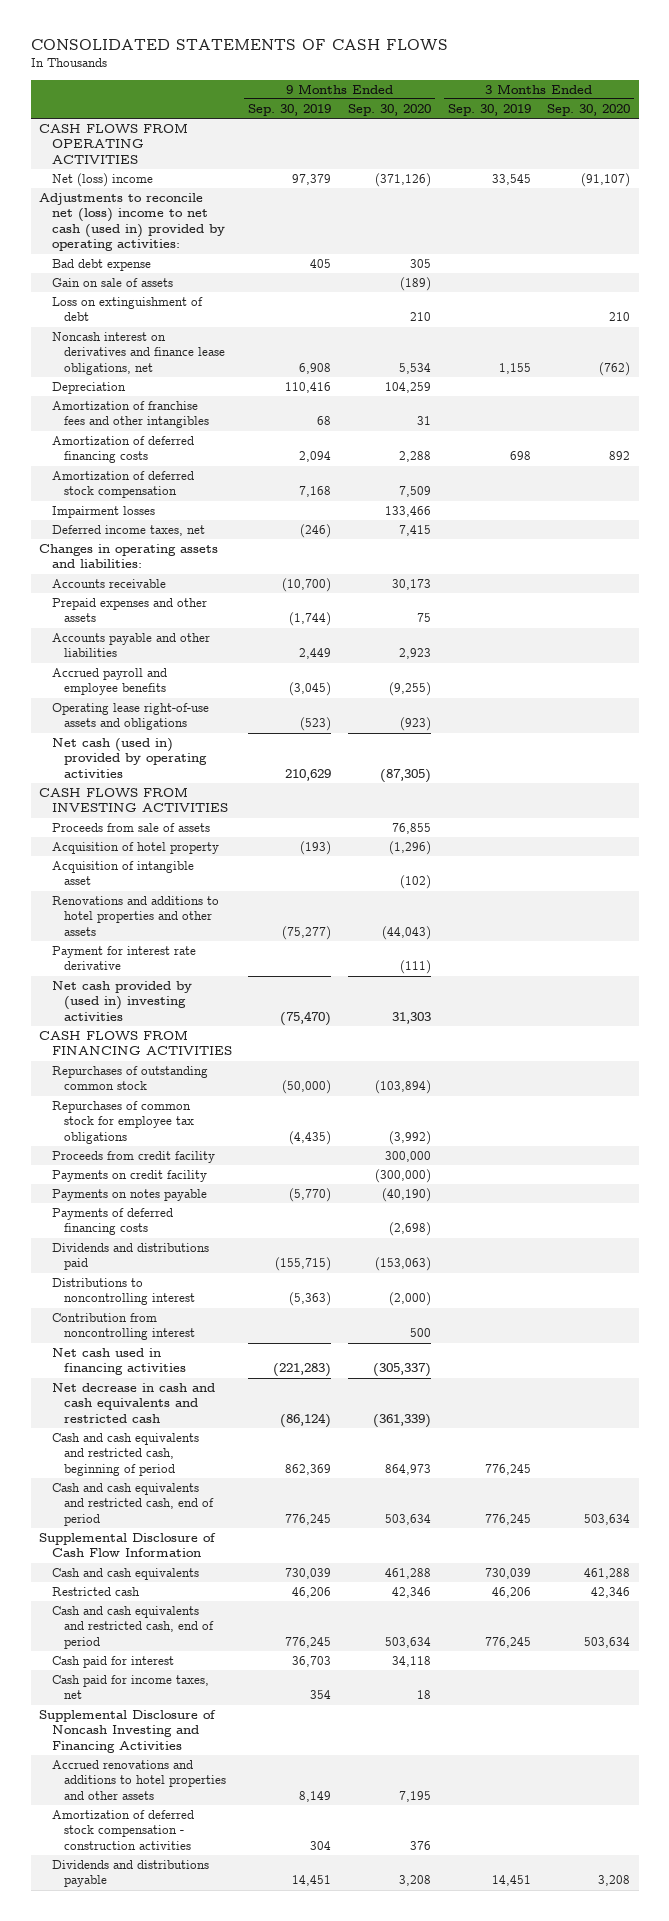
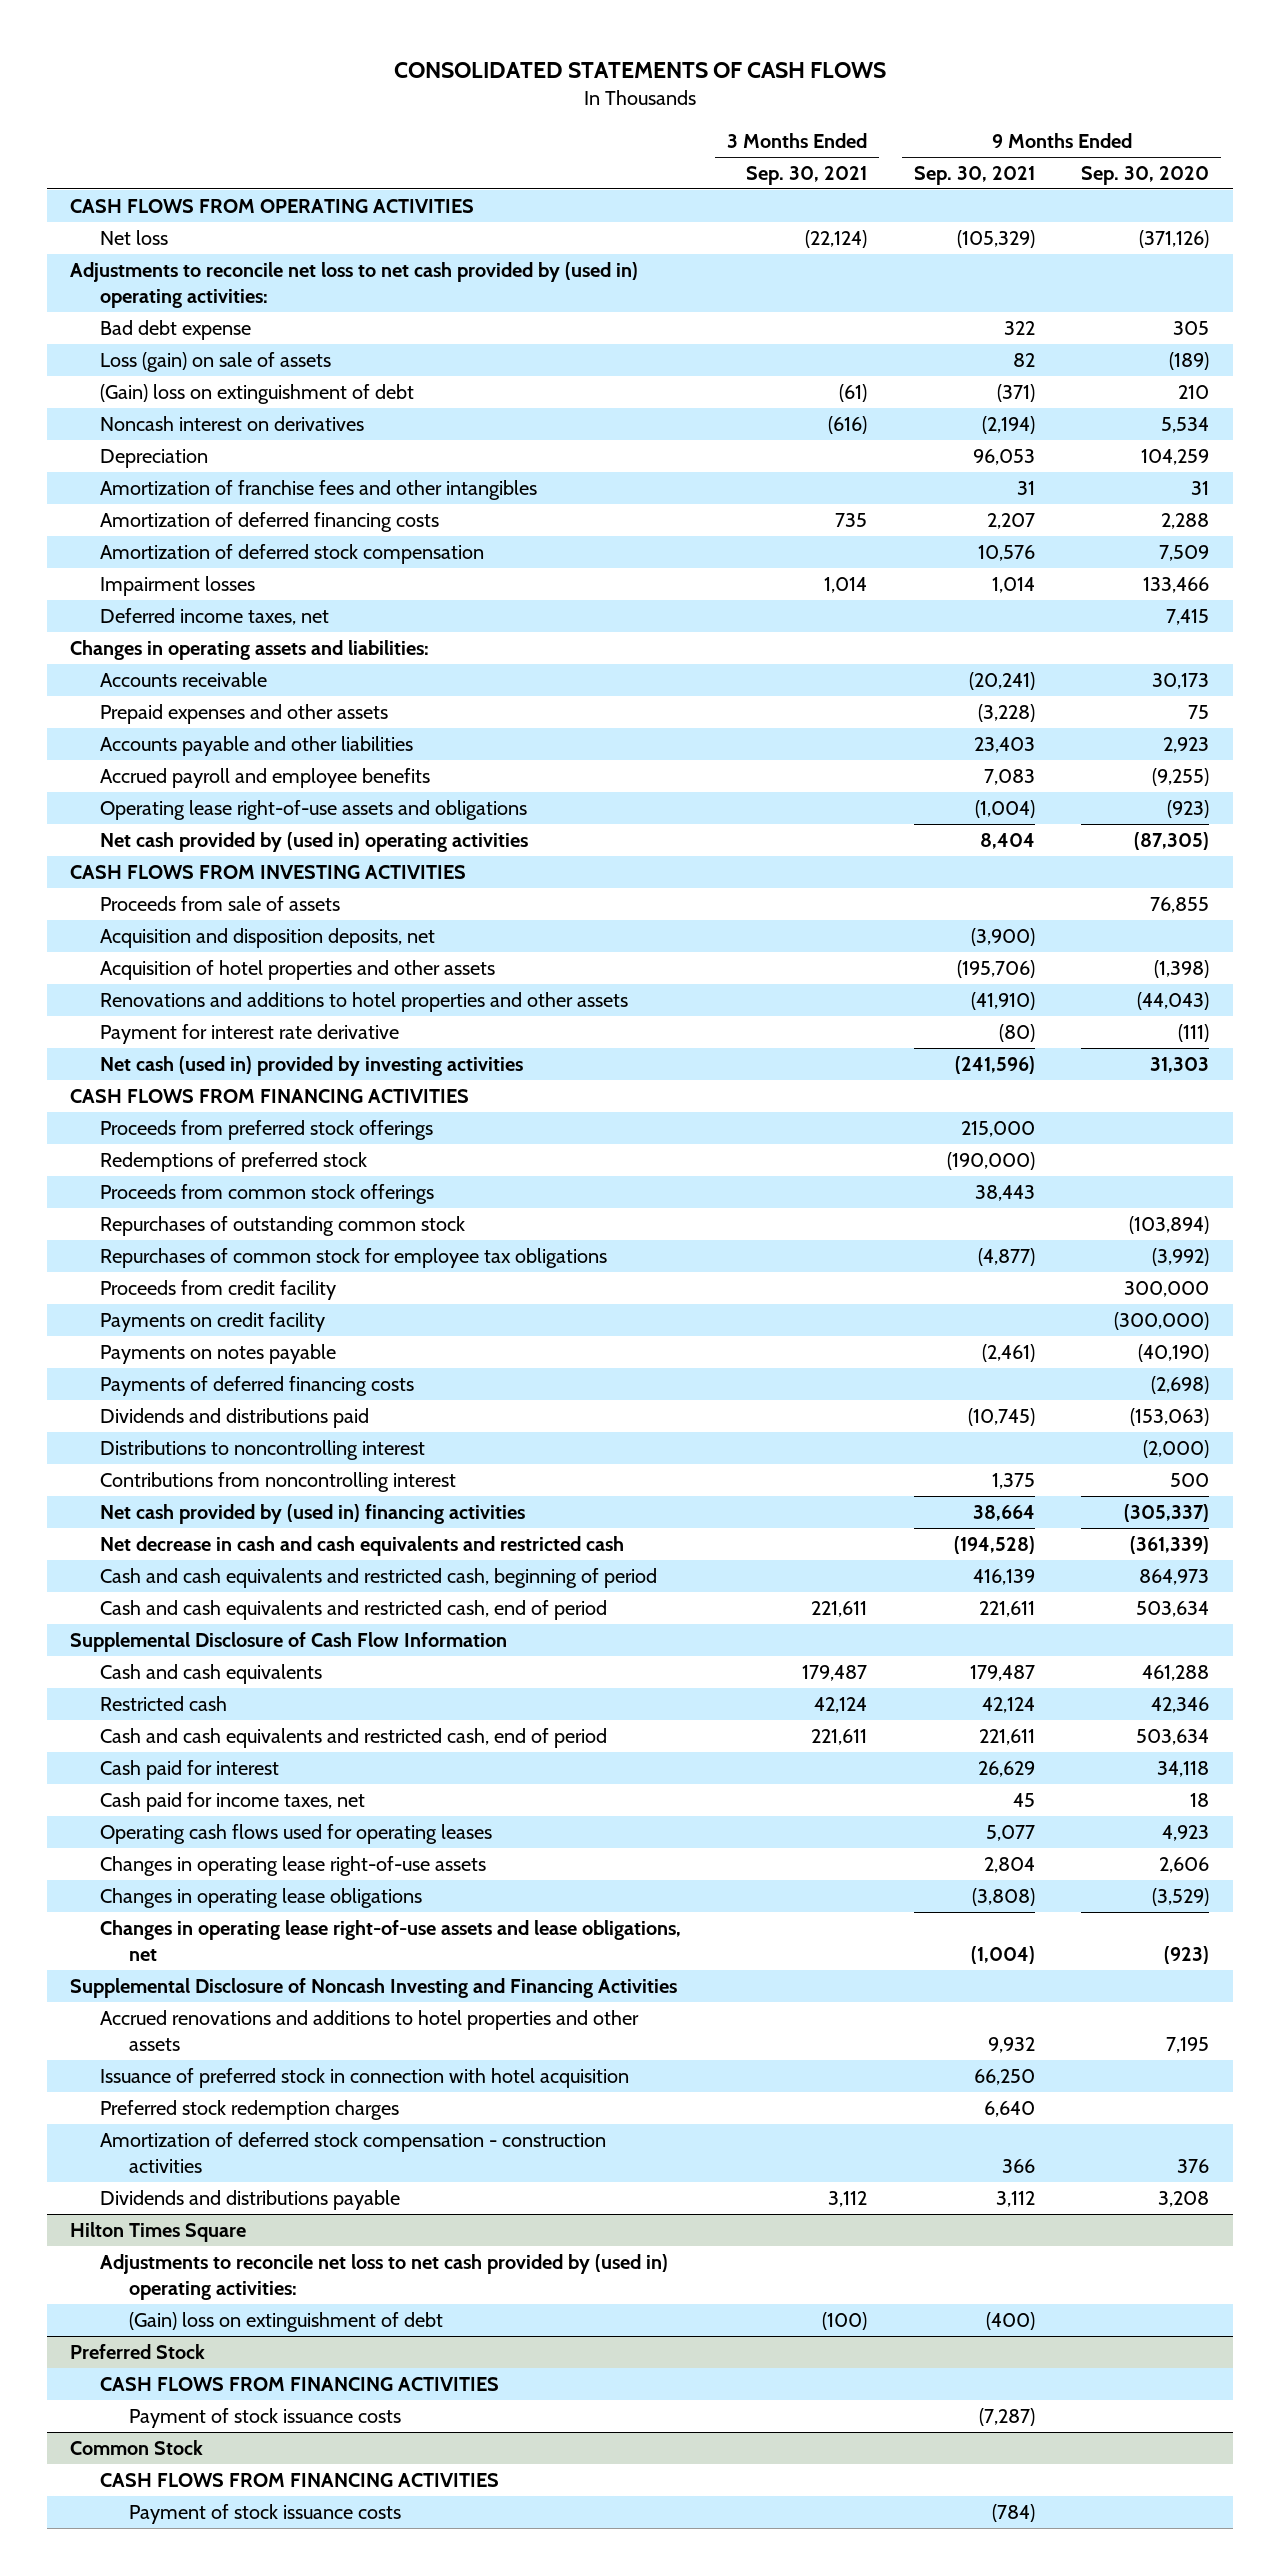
- | 9 Months Ended Sep. 30, 2019 | 9 Months Ended Sep. 30, 2020 | 3 Months Ended Sep. 30, 2019 | 3 Months Ended Sep. 30, 2020
+ | 3 Months Ended Sep. 30, 2021 | 9 Months Ended Sep. 30, 2021 | 9 Months Ended Sep. 30, 2020
- Net (loss) income | 97,379 | (371,126) | 33,545 | (91,107)
- Adjustments to reconcile net (loss) income to net cash (used in) provided by operating activities:
+ Net loss | (22,124) | (105,329) | (371,126)
+ Adjustments to reconcile net loss to net cash provided by (used in) operating activities:
- Gain on sale of assets | | (189) | |
- Loss on extinguishment of debt | | 210 | | 210
- Noncash interest on derivatives and finance lease obligations, net | 6,908 | 5,534 | 1,155 | (762)
+ Loss (gain) on sale of assets | | 82 | (189)
+ (Gain) loss on extinguishment of debt | (61) | (371) | 210
+ Noncash interest on derivatives | (616) | (2,194) | 5,534
- Net cash (used in) provided by operating activities | 210,629 | (87,305) | |
+ Net cash provided by (used in) operating activities | | 8,404 | (87,305)
- Acquisition of hotel property | (193) | (1,296) | |
- Acquisition of intangible asset | | (102) | |
+ Acquisition and disposition deposits, net | | (3,900) |
+ Acquisition of hotel properties and other assets | | (195,706) | (1,398)
- Net cash provided by (used in) investing activities | (75,470) | 31,303 | |
+ Net cash (used in) provided by investing activities | | (241,596) | 31,303
+ Proceeds from preferred stock offerings | | 215,000 |
+ Redemptions of preferred stock | | (190,000) |
+ Proceeds from common stock offerings | | 38,443 |
- Contribution from noncontrolling interest | | 500 | |
- Net cash used in financing activities | (221,283) | (305,337) | |
+ Contributions from noncontrolling interest | | 1,375 | 500
+ Net cash provided by (used in) financing activities | | 38,664 | (305,337)
+ Operating cash flows used for operating leases | | 5,077 | 4,923
+ Changes in operating lease right-of-use assets | | 2,804 | 2,606
+ Changes in operating lease obligations | | (3,808) | (3,529)
+ Changes in operating lease right-of-use assets and lease obligations, net | | (1,004) | (923)
+ Issuance of preferred stock in connection with hotel acquisition | | 66,250 |
+ Preferred stock redemption charges | | 6,640 |
+ Hilton Times Square
+ Adjustments to reconcile net loss to net cash provided by (used in) operating activities:
+ (Gain) loss on extinguishment of debt | (100) | (400) |
+ Preferred Stock
+ CASH FLOWS FROM FINANCING ACTIVITIES
+ Payment of stock issuance costs | | (7,287) |
+ Common Stock
+ CASH FLOWS FROM FINANCING ACTIVITIES
+ Payment of stock issuance costs | | (784) |

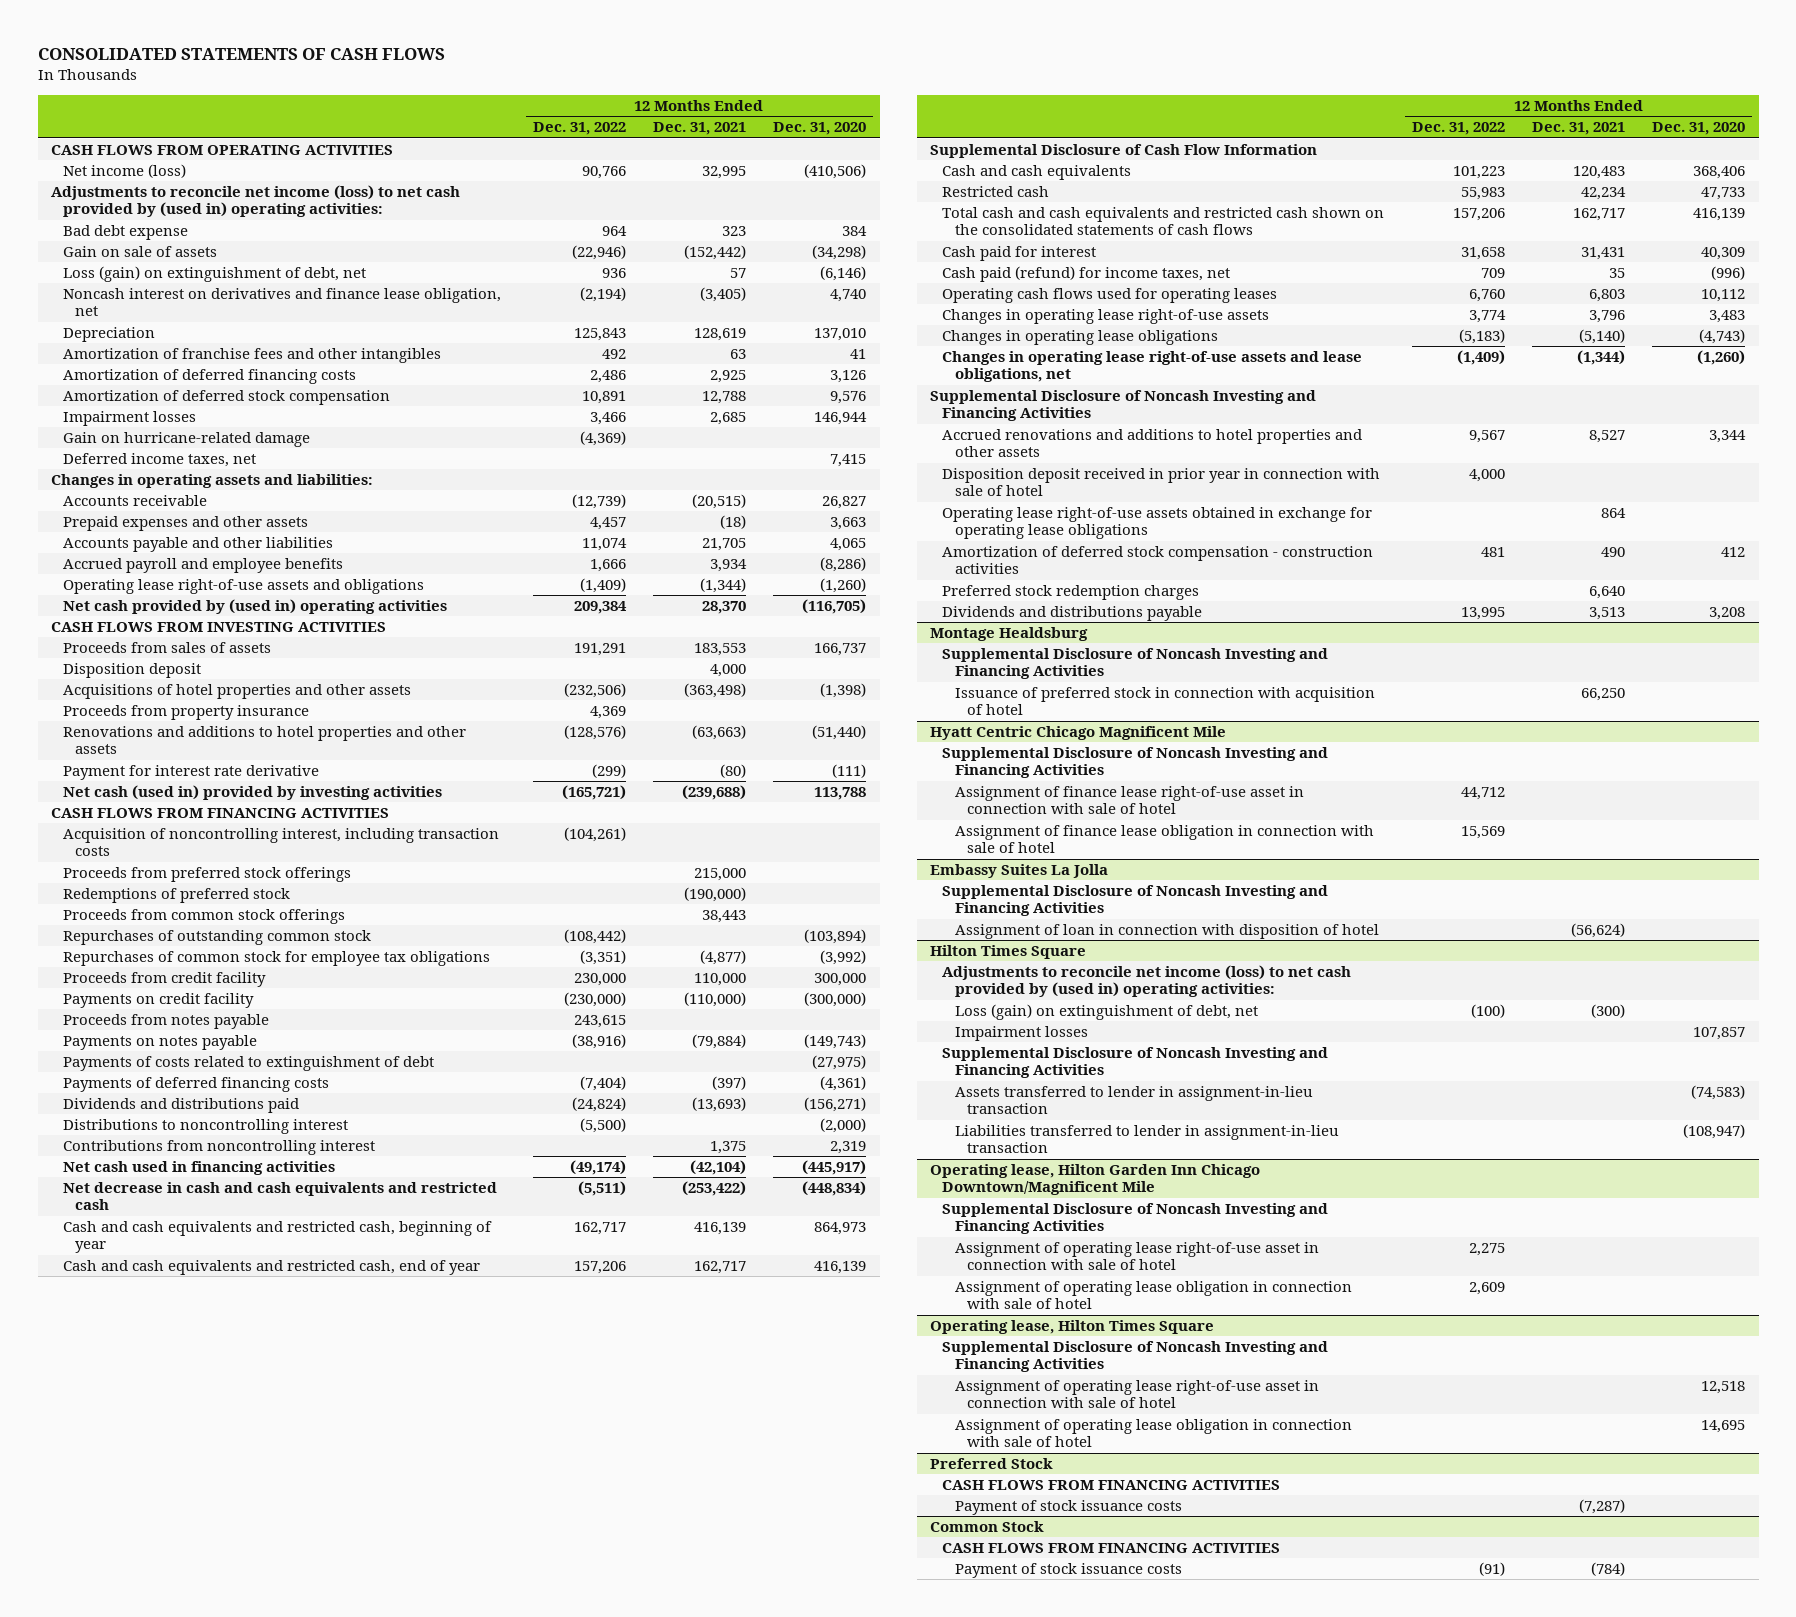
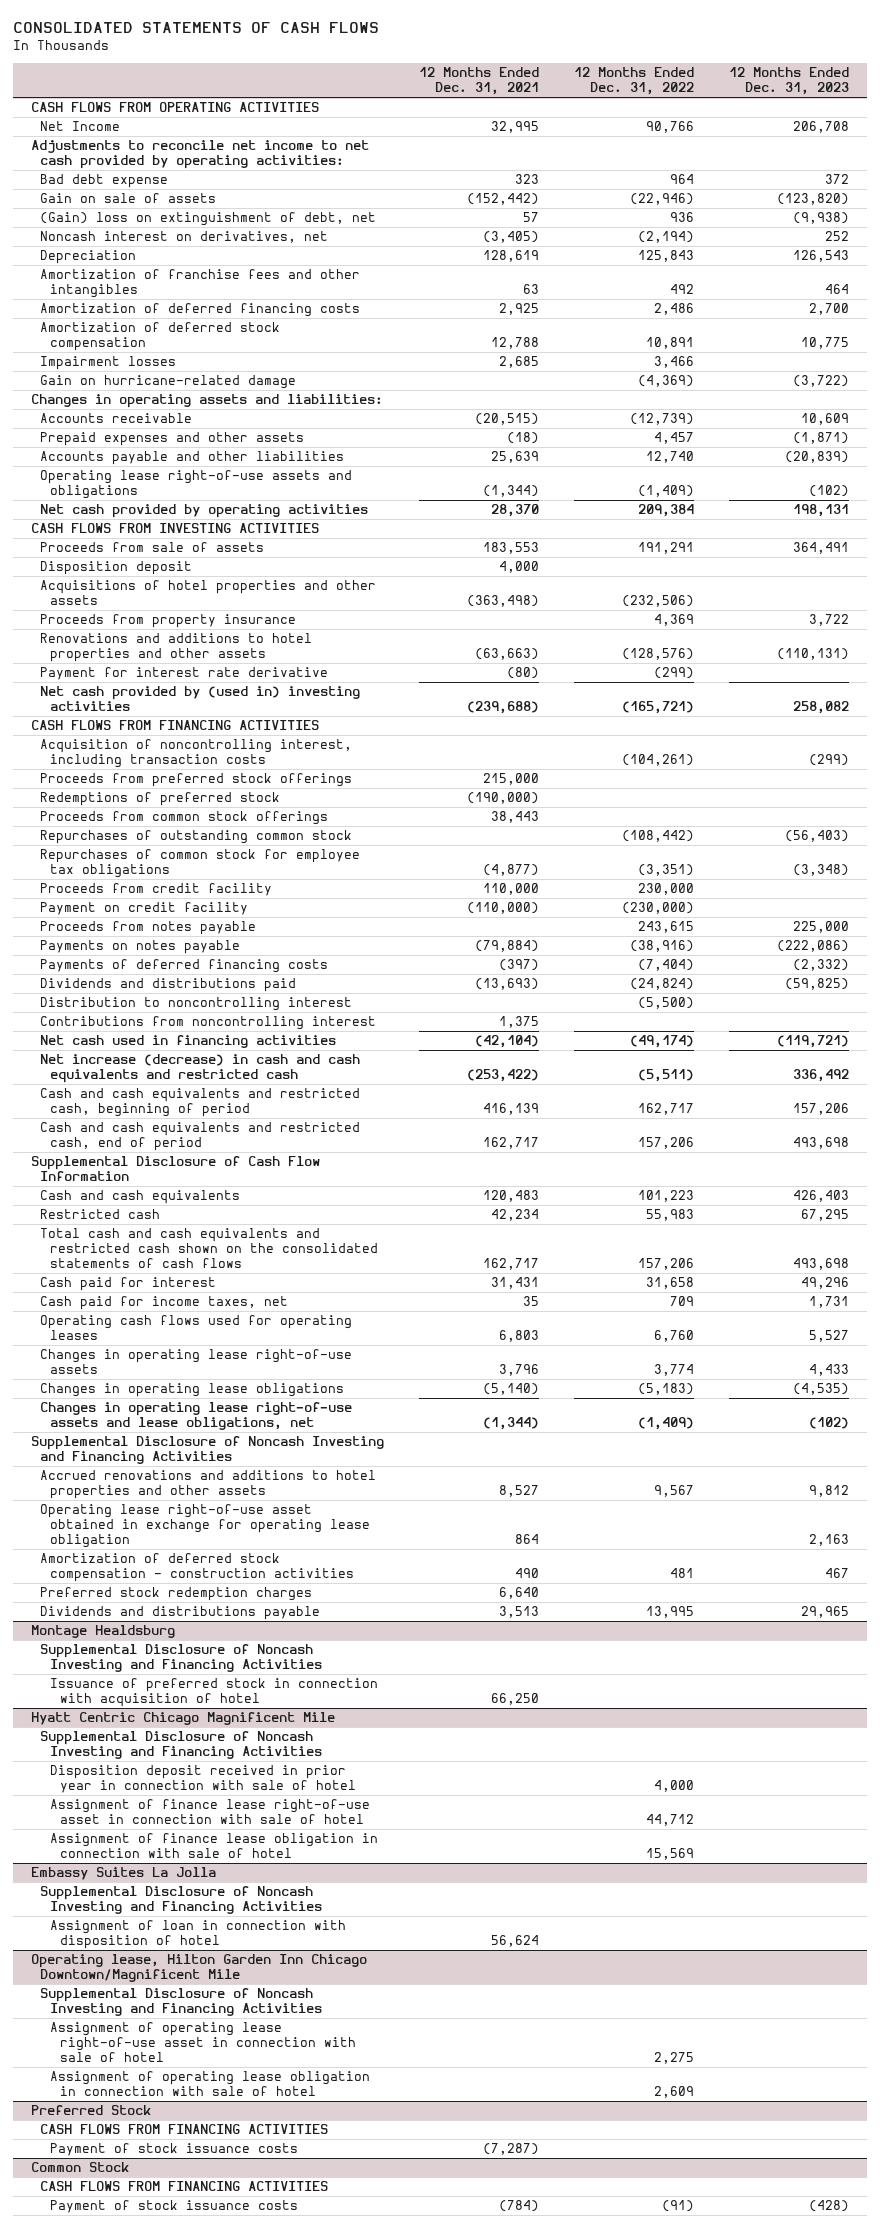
- | 12 Months Ended Dec. 31, 2022 | 12 Months Ended Dec. 31, 2021 | 12 Months Ended Dec. 31, 2020
+ | 12 Months Ended Dec. 31, 2021 | 12 Months Ended Dec. 31, 2022 | 12 Months Ended Dec. 31, 2023
- Net income (loss) | 90,766 | 32,995 | (410,506)
- Adjustments to reconcile net income (loss) to net cash provided by (used in) operating activities:
+ Net Income | 32,995 | 90,766 | 206,708
+ Adjustments to reconcile net income to net cash provided by operating activities:
- Loss (gain) on extinguishment of debt, net | 936 | 57 | (6,146)
- Noncash interest on derivatives and finance lease obligation, net | (2,194) | (3,405) | 4,740
+ (Gain) loss on extinguishment of debt, net | 57 | 936 | (9,938)
+ Noncash interest on derivatives, net | (3,405) | (2,194) | 252
- Deferred income taxes, net | | | 7,415
- Accounts payable and other liabilities | 11,074 | 21,705 | 4,065
- Accrued payroll and employee benefits | 1,666 | 3,934 | (8,286)
+ Accounts payable and other liabilities | 25,639 | 12,740 | (20,839)
- Net cash provided by (used in) operating activities | 209,384 | 28,370 | (116,705)
+ Net cash provided by operating activities | 28,370 | 209,384 | 198,131
- Proceeds from sales of assets | 191,291 | 183,553 | 166,737
+ Proceeds from sale of assets | 183,553 | 191,291 | 364,491
- Net cash (used in) provided by investing activities | (165,721) | (239,688) | 113,788
+ Net cash provided by (used in) investing activities | (239,688) | (165,721) | 258,082
- Payments on credit facility | (230,000) | (110,000) | (300,000)
+ Payment on credit facility | (110,000) | (230,000) |
- Payments of costs related to extinguishment of debt | | | (27,975)
- Distributions to noncontrolling interest | (5,500) | | (2,000)
+ Distribution to noncontrolling interest | | (5,500) |
- Net decrease in cash and cash equivalents and restricted cash | (5,511) | (253,422) | (448,834)
- Cash and cash equivalents and restricted cash, beginning of year | 162,717 | 416,139 | 864,973
- Cash and cash equivalents and restricted cash, end of year | 157,206 | 162,717 | 416,139
+ Net increase (decrease) in cash and cash equivalents and restricted cash | (253,422) | (5,511) | 336,492
+ Cash and cash equivalents and restricted cash, beginning of period | 416,139 | 162,717 | 157,206
+ Cash and cash equivalents and restricted cash, end of period | 162,717 | 157,206 | 493,698
- Cash paid (refund) for income taxes, net | 709 | 35 | (996)
+ Cash paid for income taxes, net | 35 | 709 | 1,731
- Disposition deposit received in prior year in connection with sale of hotel | 4,000 | |
- Operating lease right-of-use assets obtained in exchange for operating lease obligations | | 864 |
+ Operating lease right-of-use asset obtained in exchange for operating lease obligation | 864 | | 2,163
@ Hyatt Centric Chicago Magnificent Mile
+ Disposition deposit received in prior year in connection with sale of hotel | | 4,000 |
@ Embassy Suites La Jolla
- Assignment of loan in connection with disposition of hotel | | (56,624) |
- Hilton Times Square
- Adjustments to reconcile net income (loss) to net cash provided by (used in) operating activities:
- Loss (gain) on extinguishment of debt, net | (100) | (300) |
- Impairment losses | | | 107,857
- Supplemental Disclosure of Noncash Investing and Financing Activities
- Assets transferred to lender in assignment-in-lieu transaction | | | (74,583)
- Liabilities transferred to lender in assignment-in-lieu transaction | | | (108,947)
@ Embassy Suites La Jolla
+ Assignment of loan in connection with disposition of hotel | 56,624 | |
- Operating lease, Hilton Times Square
- Supplemental Disclosure of Noncash Investing and Financing Activities
- Assignment of operating lease right-of-use asset in connection with sale of hotel | | | 12,518
- Assignment of operating lease obligation in connection with sale of hotel | | | 14,695

